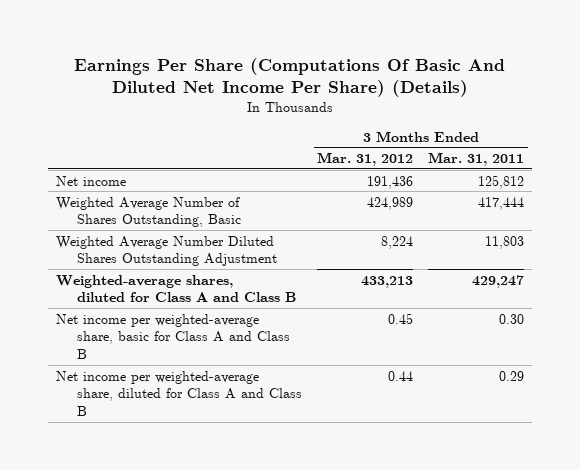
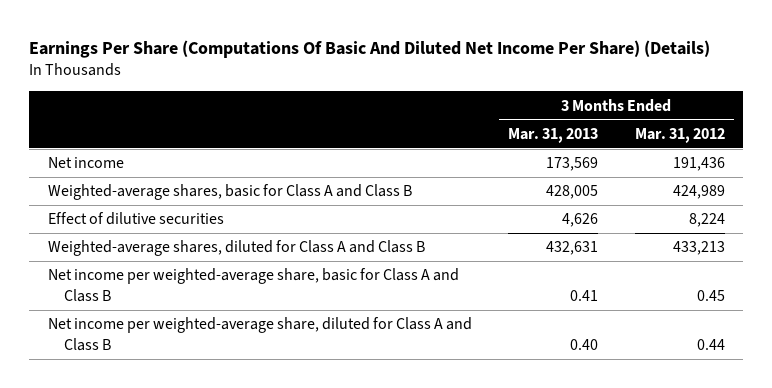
- | 3 Months Ended Mar. 31, 2012 | 3 Months Ended Mar. 31, 2011
+ | 3 Months Ended Mar. 31, 2013 | 3 Months Ended Mar. 31, 2012
- Weighted Average Number of Shares Outstanding, Basic | 424,989 | 417,444
- Weighted Average Number Diluted Shares Outstanding Adjustment | 8,224 | 11,803
+ Weighted-average shares, basic for Class A and Class B | 428,005 | 424,989
+ Effect of dilutive securities | 4,626 | 8,224

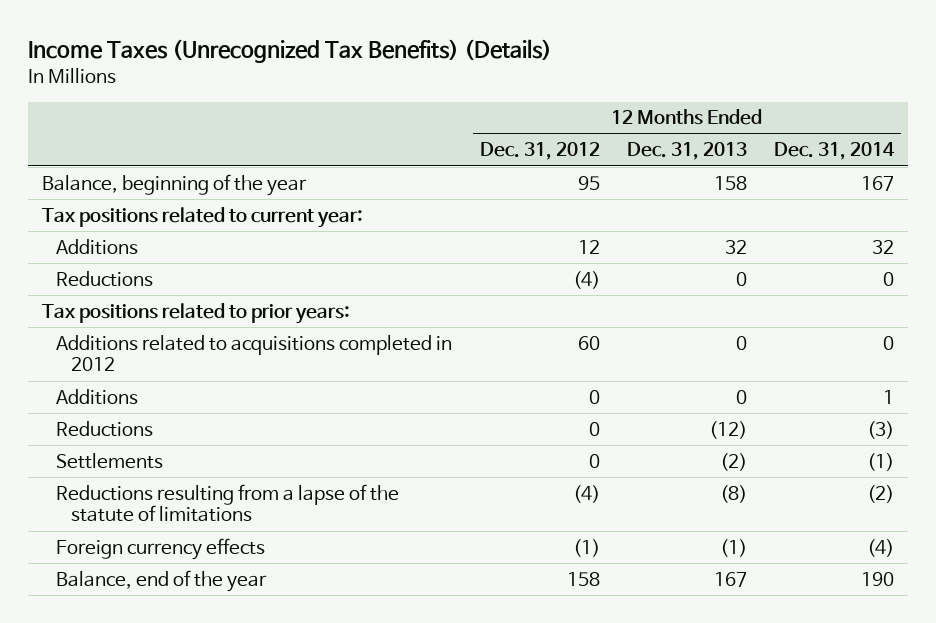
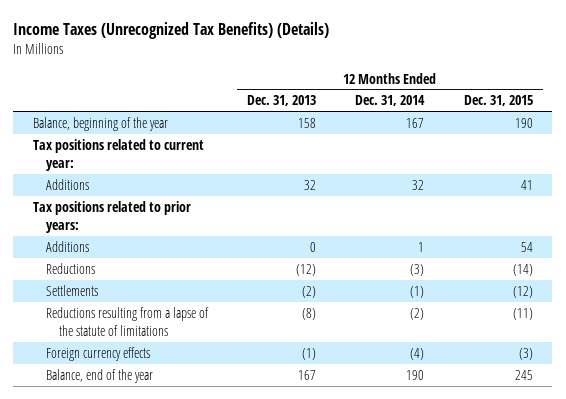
- | 12 Months Ended Dec. 31, 2012 | 12 Months Ended Dec. 31, 2013 | 12 Months Ended Dec. 31, 2014
+ | 12 Months Ended Dec. 31, 2013 | 12 Months Ended Dec. 31, 2014 | 12 Months Ended Dec. 31, 2015
- Reductions | (4) | 0 | 0
- Additions related to acquisitions completed in 2012 | 60 | 0 | 0

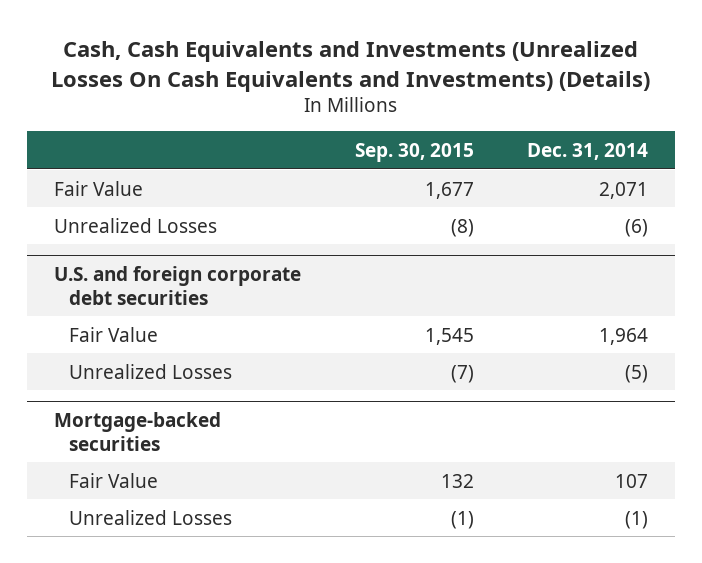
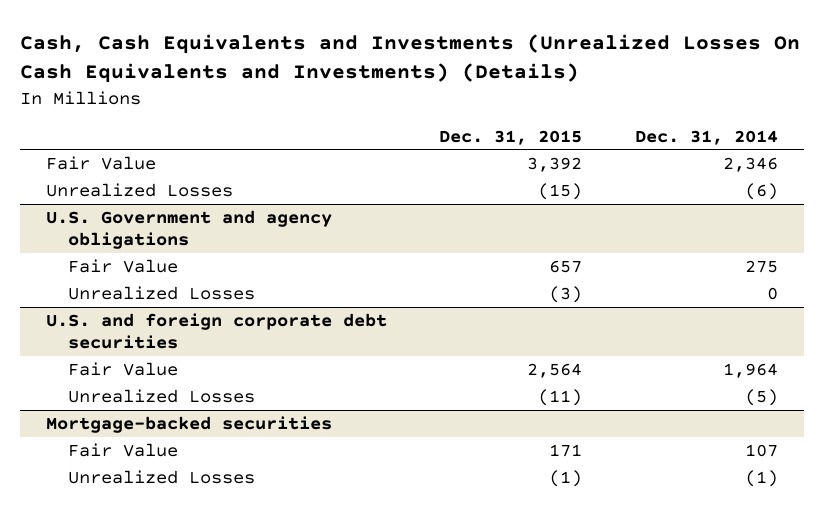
- | Sep. 30, 2015 | Dec. 31, 2014
+ | Dec. 31, 2015 | Dec. 31, 2014
- Fair Value | 1,677 | 2,071
+ Fair Value | 3,392 | 2,346
+ U.S. Government and agency obligations
+ Fair Value | 657 | 275
+ Unrealized Losses | (3) | 0

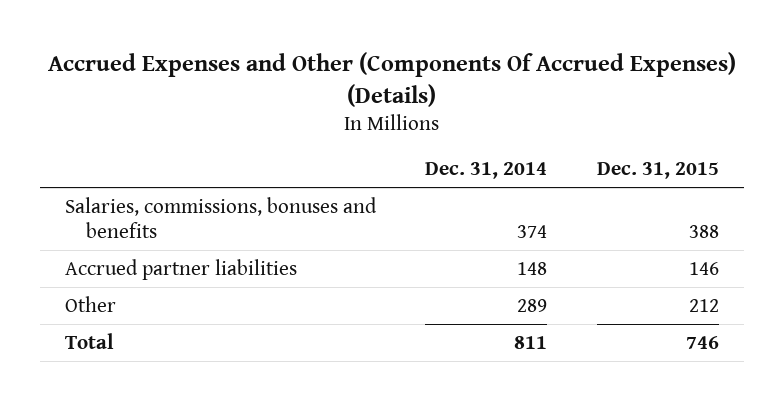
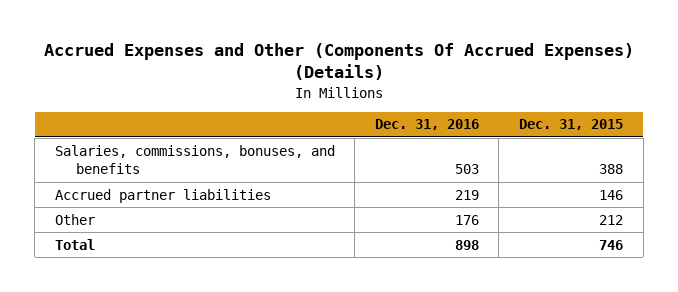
- | Dec. 31, 2014 | Dec. 31, 2015
+ | Dec. 31, 2016 | Dec. 31, 2015
- Salaries, commissions, bonuses and benefits | 374 | 388
+ Salaries, commissions, bonuses, and benefits | 503 | 388

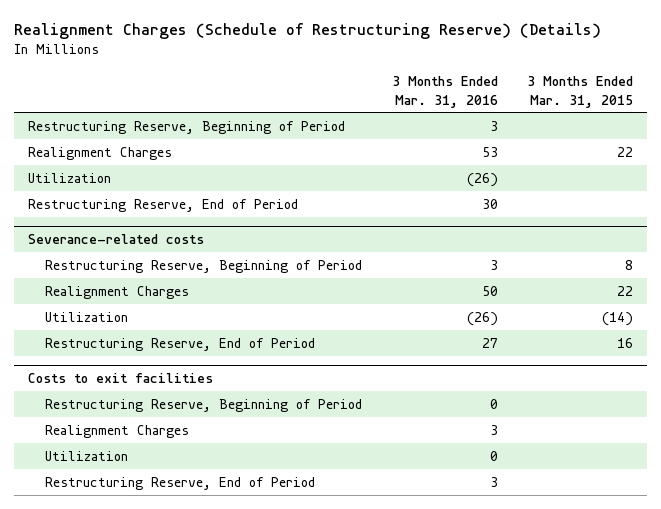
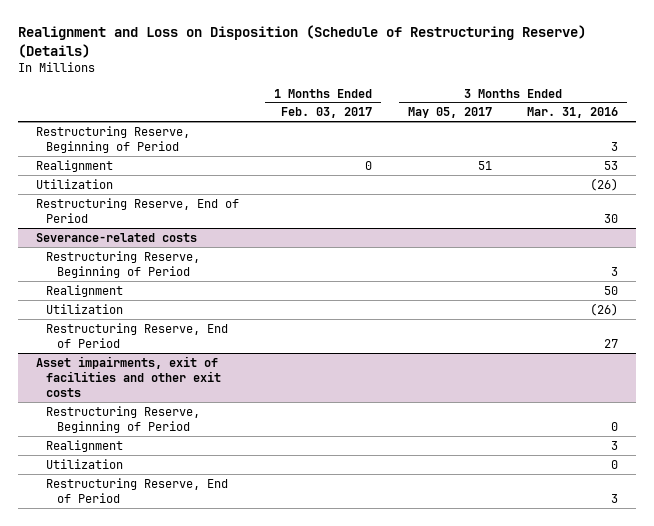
- Realignment Charges (Schedule of Restructuring Reserve) (Details)
+ Realignment and Loss on Disposition (Schedule of Restructuring Reserve) (Details)
- | 3 Months Ended Mar. 31, 2016 | 3 Months Ended Mar. 31, 2015
+ | 1 Months Ended Feb. 03, 2017 | 3 Months Ended May 05, 2017 | 3 Months Ended Mar. 31, 2016
- Realignment Charges | 53 | 22
+ Realignment | 0 | 51 | 53
@ Severance-related costs
- Realignment Charges | 50 | 22
+ Realignment | | | 50
- Costs to exit facilities
+ Asset impairments, exit of facilities and other exit costs
- Realignment Charges | 3 |
+ Realignment | | | 3

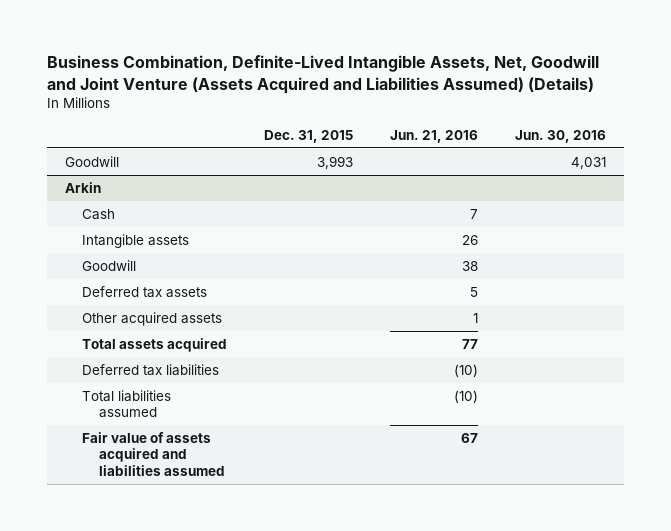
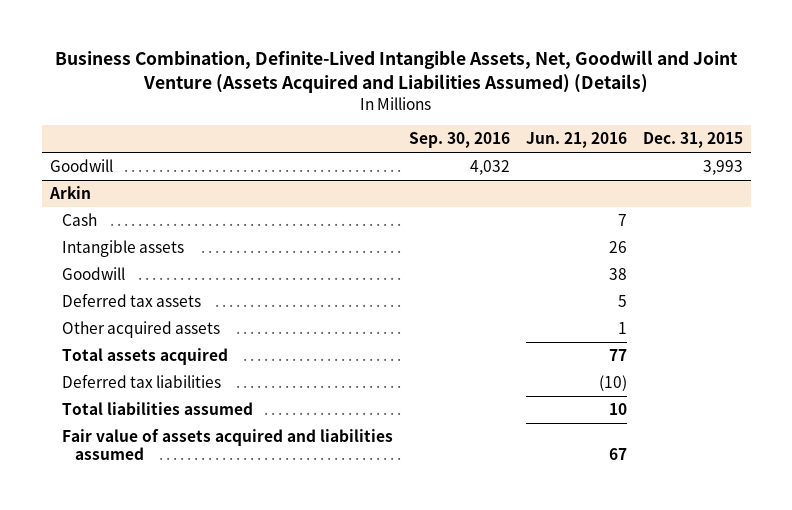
- | Dec. 31, 2015 | Jun. 21, 2016 | Jun. 30, 2016
+ | Sep. 30, 2016 | Jun. 21, 2016 | Dec. 31, 2015
@ Arkin
- Total liabilities assumed | | (10) |
+ Total liabilities assumed | | 10 |

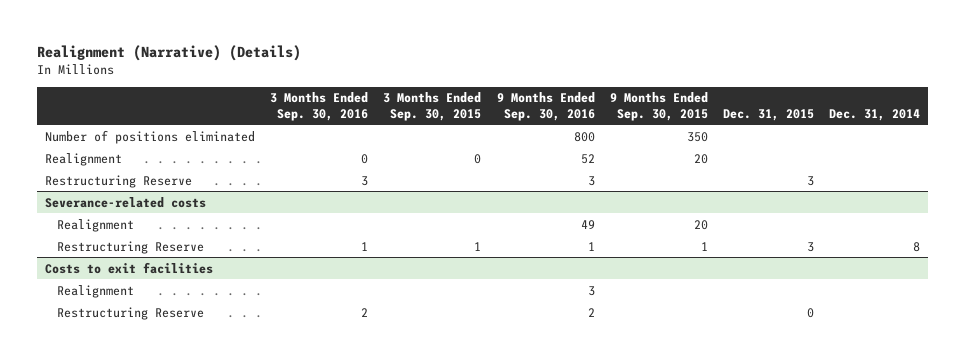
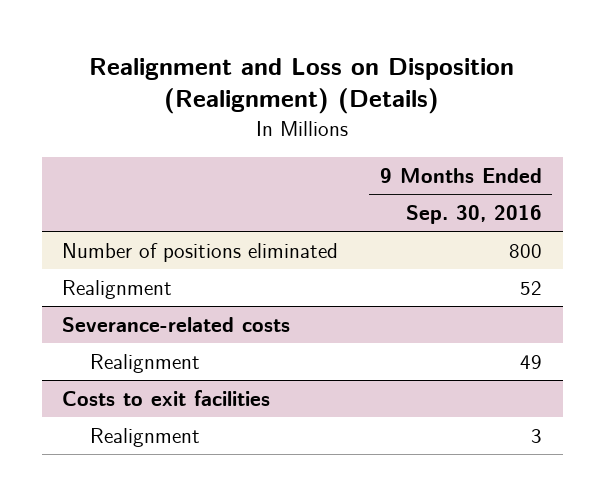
- Realignment (Narrative) (Details)
+ Realignment and Loss on Disposition (Realignment) (Details)
- | 3 Months Ended Sep. 30, 2016 | 3 Months Ended Sep. 30, 2015 | 9 Months Ended Sep. 30, 2016 | 9 Months Ended Sep. 30, 2015 | Dec. 31, 2015 | Dec. 31, 2014
+ | 9 Months Ended Sep. 30, 2016
- Restructuring Reserve | 3 | | 3 | | 3 |
@ Severance-related costs
- Restructuring Reserve | 1 | 1 | 1 | 1 | 3 | 8
@ Costs to exit facilities
- Restructuring Reserve | 2 | | 2 | | 0 |

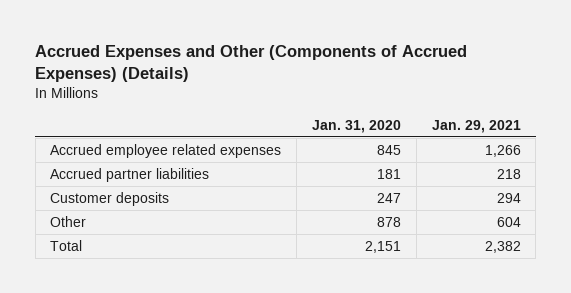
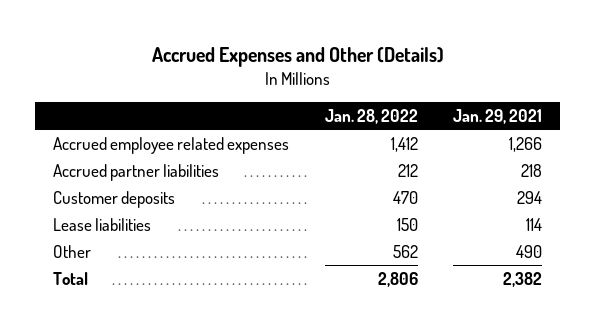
- Accrued Expenses and Other (Components of Accrued Expenses) (Details)
+ Accrued Expenses and Other (Details)
- | Jan. 31, 2020 | Jan. 29, 2021
+ | Jan. 28, 2022 | Jan. 29, 2021
- Other | 878 | 604
+ Lease liabilities | 150 | 114
+ Other | 562 | 490

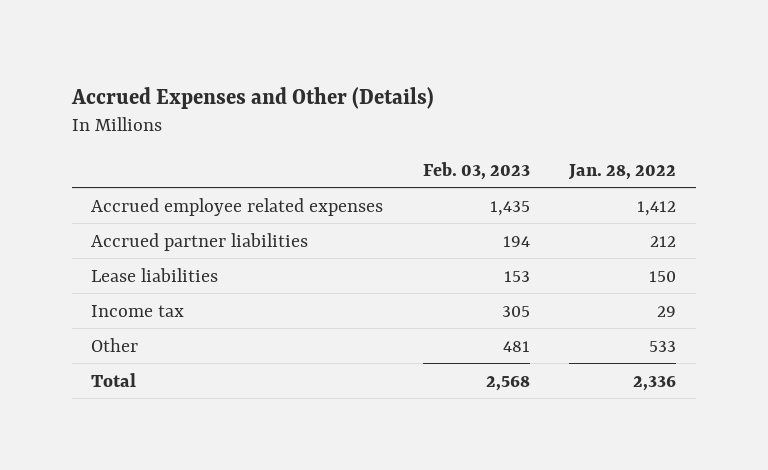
- | Jan. 28, 2022 | Jan. 29, 2021
+ | Feb. 03, 2023 | Jan. 28, 2022
- Customer deposits | 470 | 294
- Other | 562 | 490
- Total | 2,806 | 2,382
+ Income tax | 305 | 29
+ Other | 481 | 533
+ Total | 2,568 | 2,336

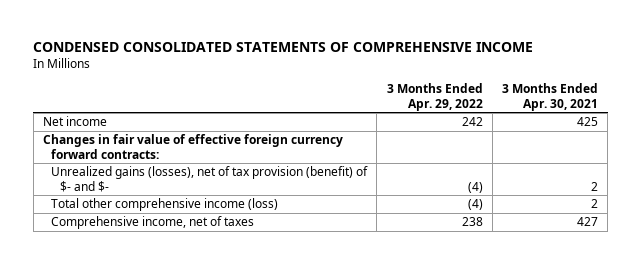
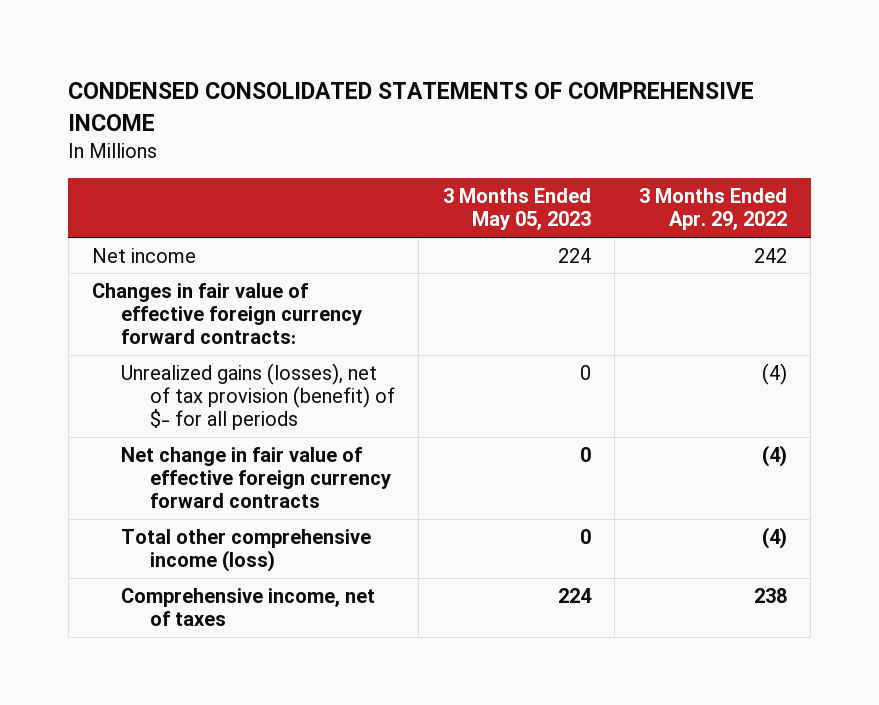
- | 3 Months Ended Apr. 29, 2022 | 3 Months Ended Apr. 30, 2021
+ | 3 Months Ended May 05, 2023 | 3 Months Ended Apr. 29, 2022
- Unrealized gains (losses), net of tax provision (benefit) of $- and $- | (4) | 2
+ Unrealized gains (losses), net of tax provision (benefit) of $- for all periods | 0 | (4)
+ Net change in fair value of effective foreign currency forward contracts | 0 | (4)

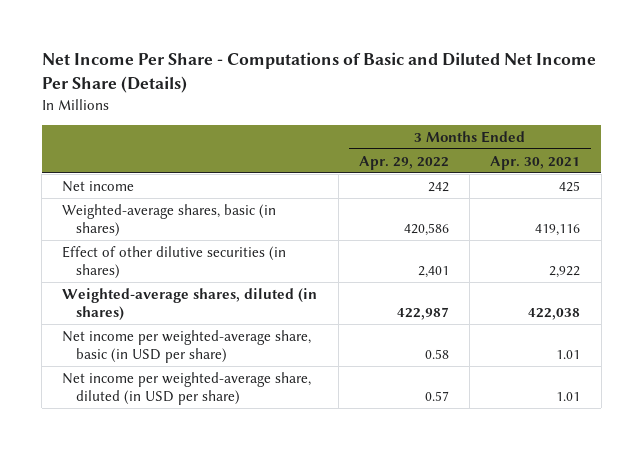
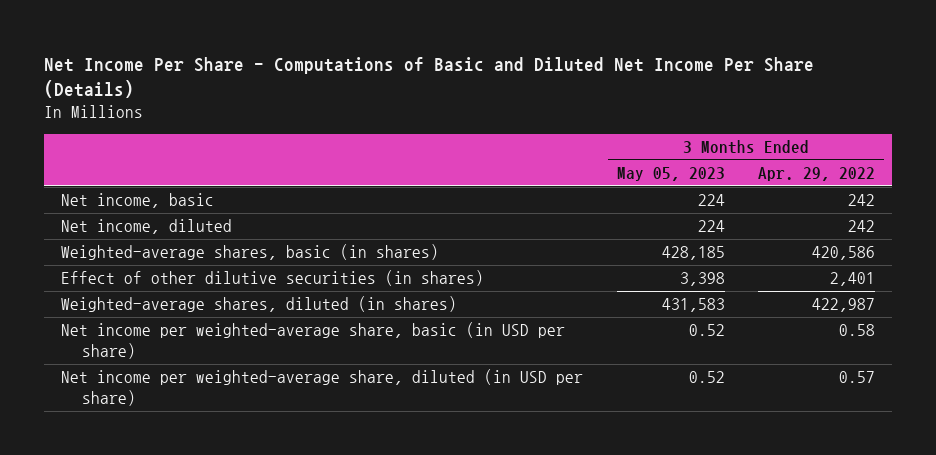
- | 3 Months Ended Apr. 29, 2022 | 3 Months Ended Apr. 30, 2021
+ | 3 Months Ended May 05, 2023 | 3 Months Ended Apr. 29, 2022
- Net income | 242 | 425
+ Net income, basic | 224 | 242
+ Net income, diluted | 224 | 242

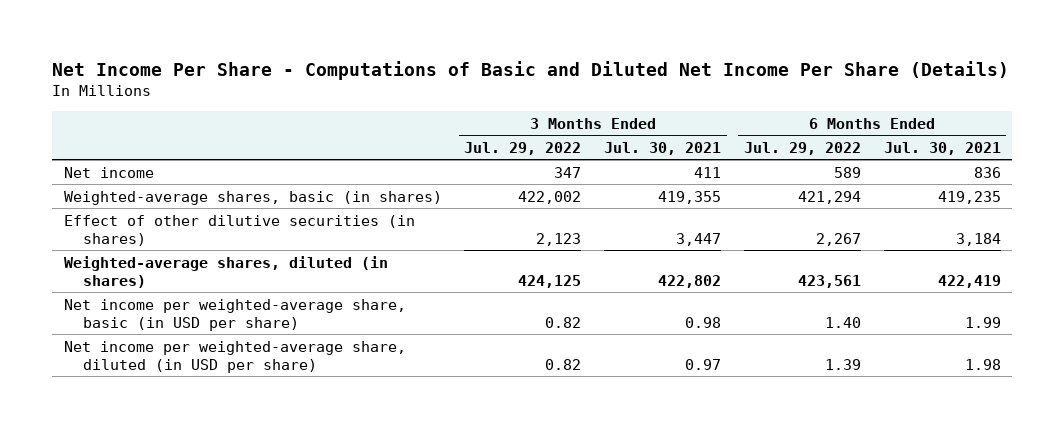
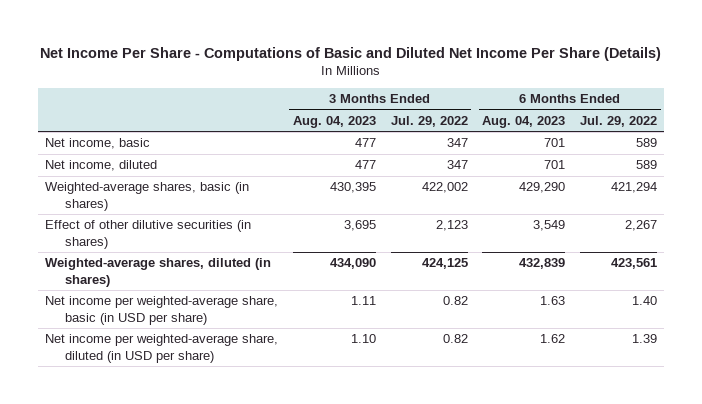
- | 3 Months Ended Jul. 29, 2022 | 3 Months Ended Jul. 30, 2021 | 6 Months Ended Jul. 29, 2022 | 6 Months Ended Jul. 30, 2021
+ | 3 Months Ended Aug. 04, 2023 | 3 Months Ended Jul. 29, 2022 | 6 Months Ended Aug. 04, 2023 | 6 Months Ended Jul. 29, 2022
- Net income | 347 | 411 | 589 | 836
+ Net income, basic | 477 | 347 | 701 | 589
+ Net income, diluted | 477 | 347 | 701 | 589

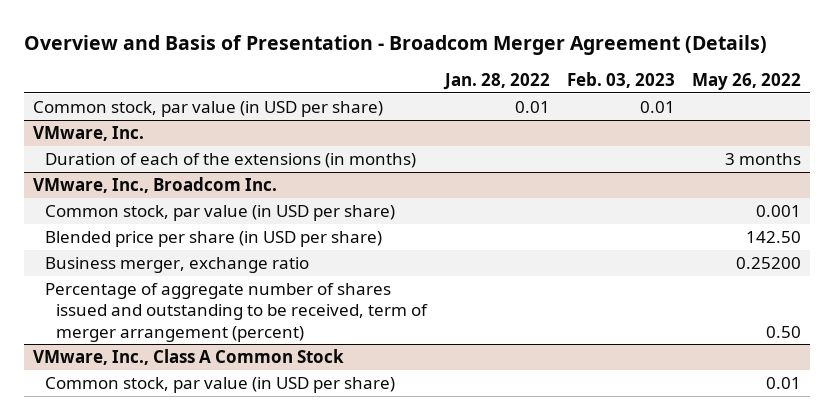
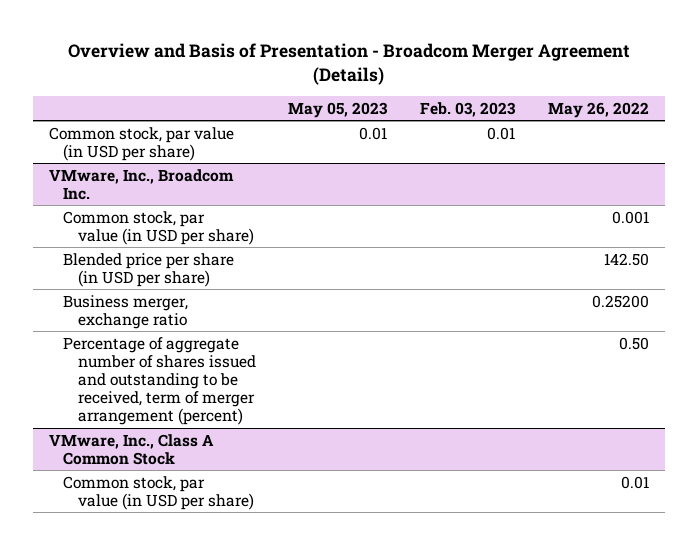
- | Jan. 28, 2022 | Feb. 03, 2023 | May 26, 2022
+ | May 05, 2023 | Feb. 03, 2023 | May 26, 2022
- VMware, Inc.
- Duration of each of the extensions (in months) | | | 3 months

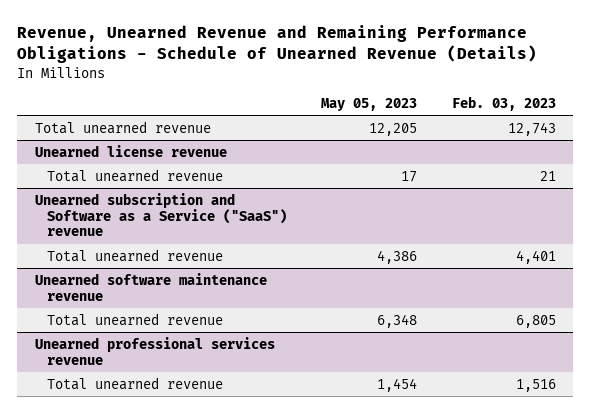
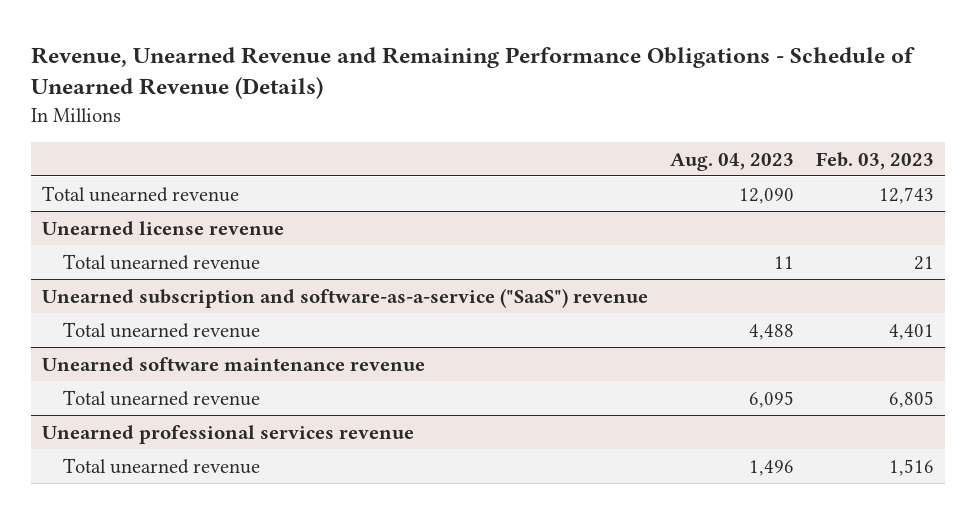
- | May 05, 2023 | Feb. 03, 2023
+ | Aug. 04, 2023 | Feb. 03, 2023
- Unearned subscription and Software as a Service ("SaaS") revenue
+ Unearned subscription and software-as-a-service ("SaaS") revenue

